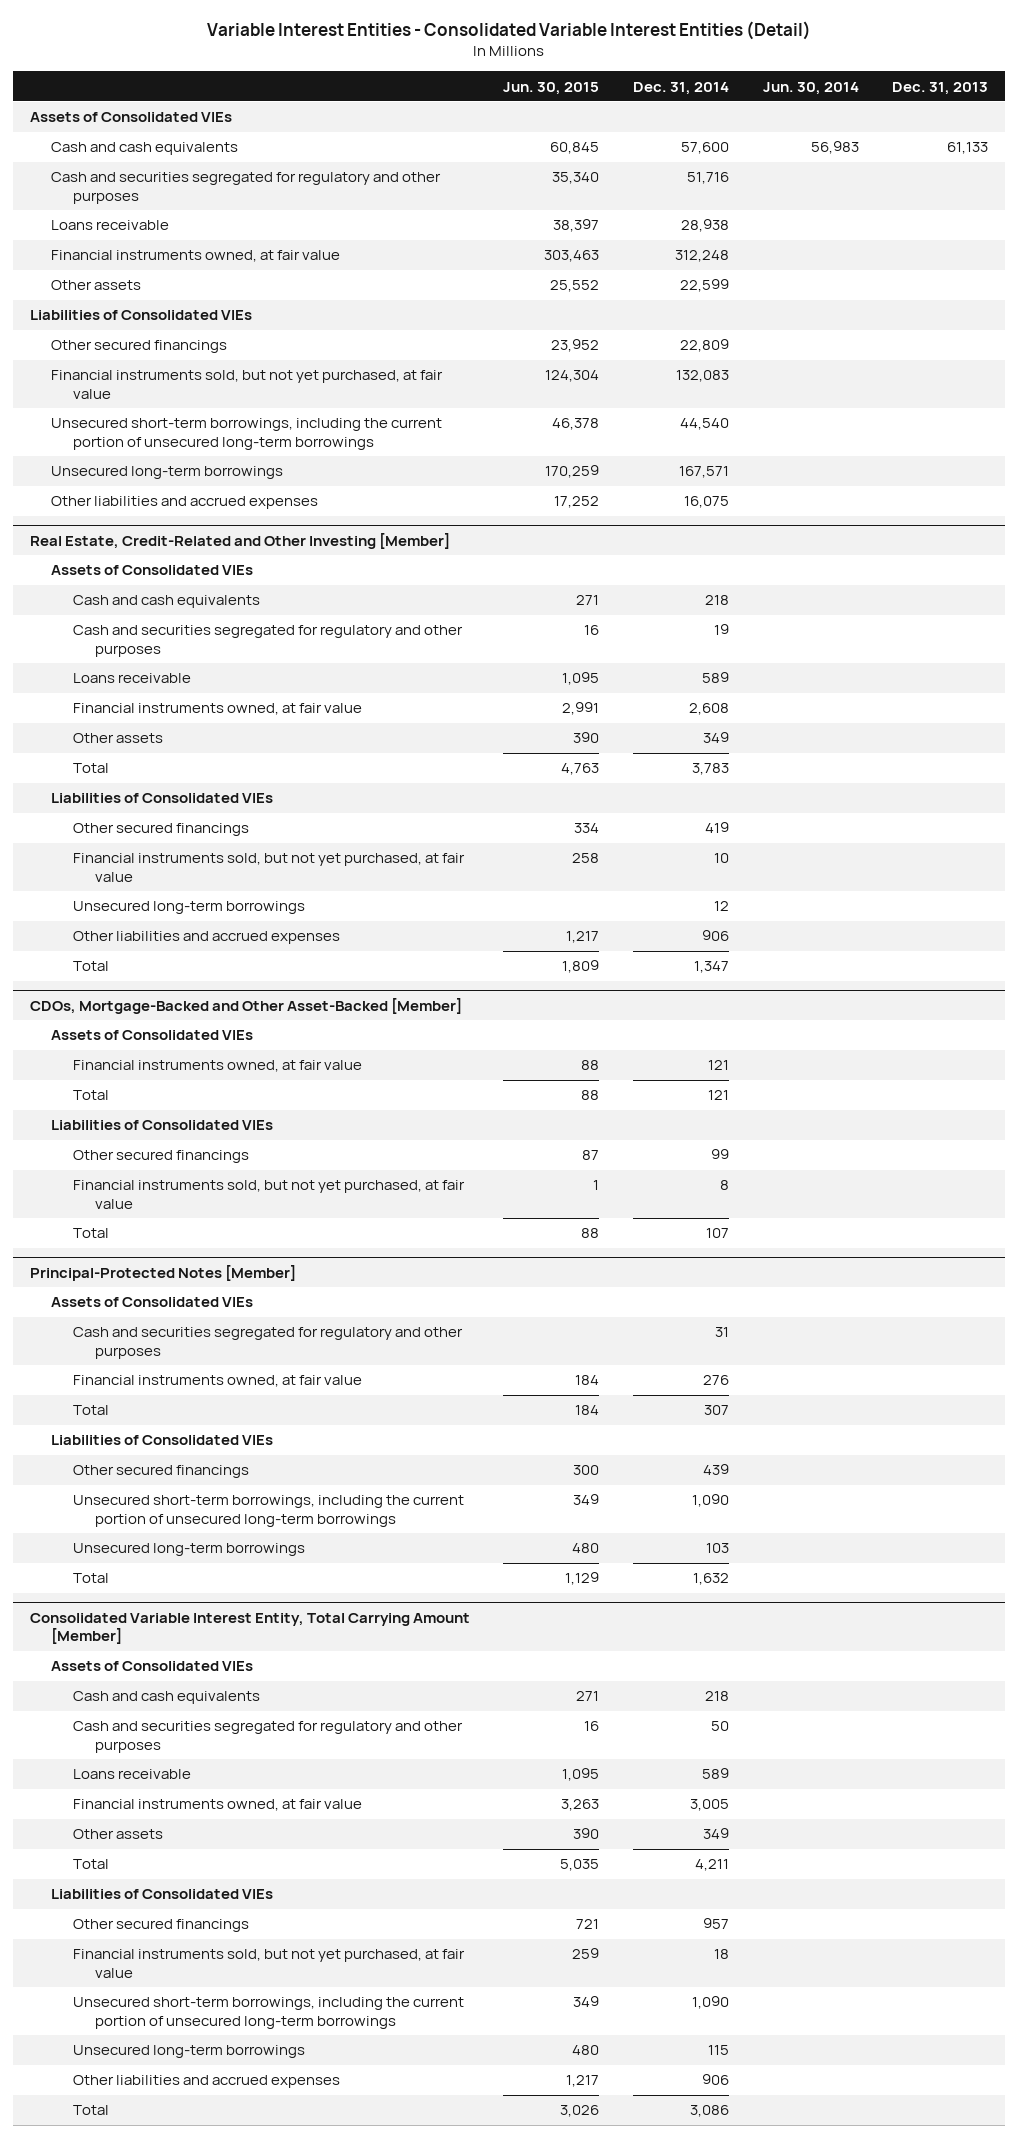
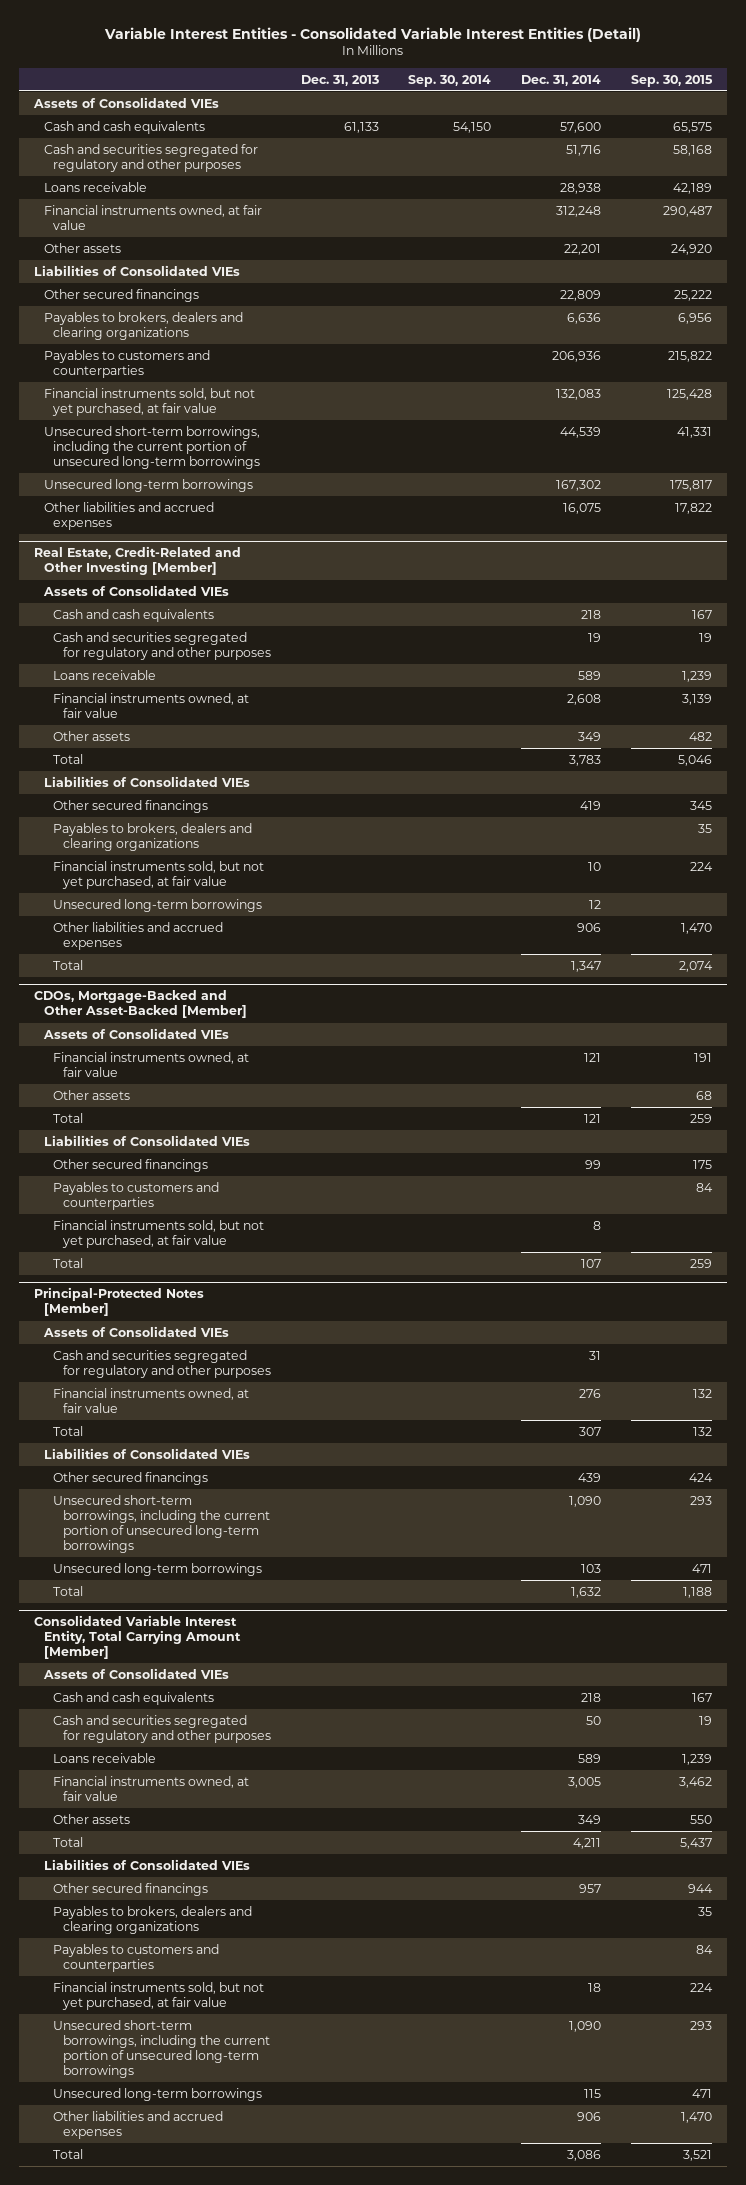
- | Jun. 30, 2015 | Dec. 31, 2014 | Jun. 30, 2014 | Dec. 31, 2013
+ | Dec. 31, 2013 | Sep. 30, 2014 | Dec. 31, 2014 | Sep. 30, 2015
- Other assets | 25,552 | 22,599 | |
+ Other assets | | | 22,201 | 24,920
+ Payables to brokers, dealers and clearing organizations | | | 6,636 | 6,956
+ Payables to customers and counterparties | | | 206,936 | 215,822
- Unsecured short-term borrowings, including the current portion of unsecured long-term borrowings | 46,378 | 44,540 | |
- Unsecured long-term borrowings | 170,259 | 167,571 | |
+ Unsecured short-term borrowings, including the current portion of unsecured long-term borrowings | | | 44,539 | 41,331
+ Unsecured long-term borrowings | | | 167,302 | 175,817
@ Real Estate, Credit-Related and Other Investing [Member]
+ Payables to brokers, dealers and clearing organizations | | | | 35
@ CDOs, Mortgage-Backed and Other Asset-Backed [Member]
+ Other assets | | | | 68
+ Payables to customers and counterparties | | | | 84
@ Consolidated Variable Interest Entity, Total Carrying Amount [Member]
+ Payables to brokers, dealers and clearing organizations | | | | 35
+ Payables to customers and counterparties | | | | 84

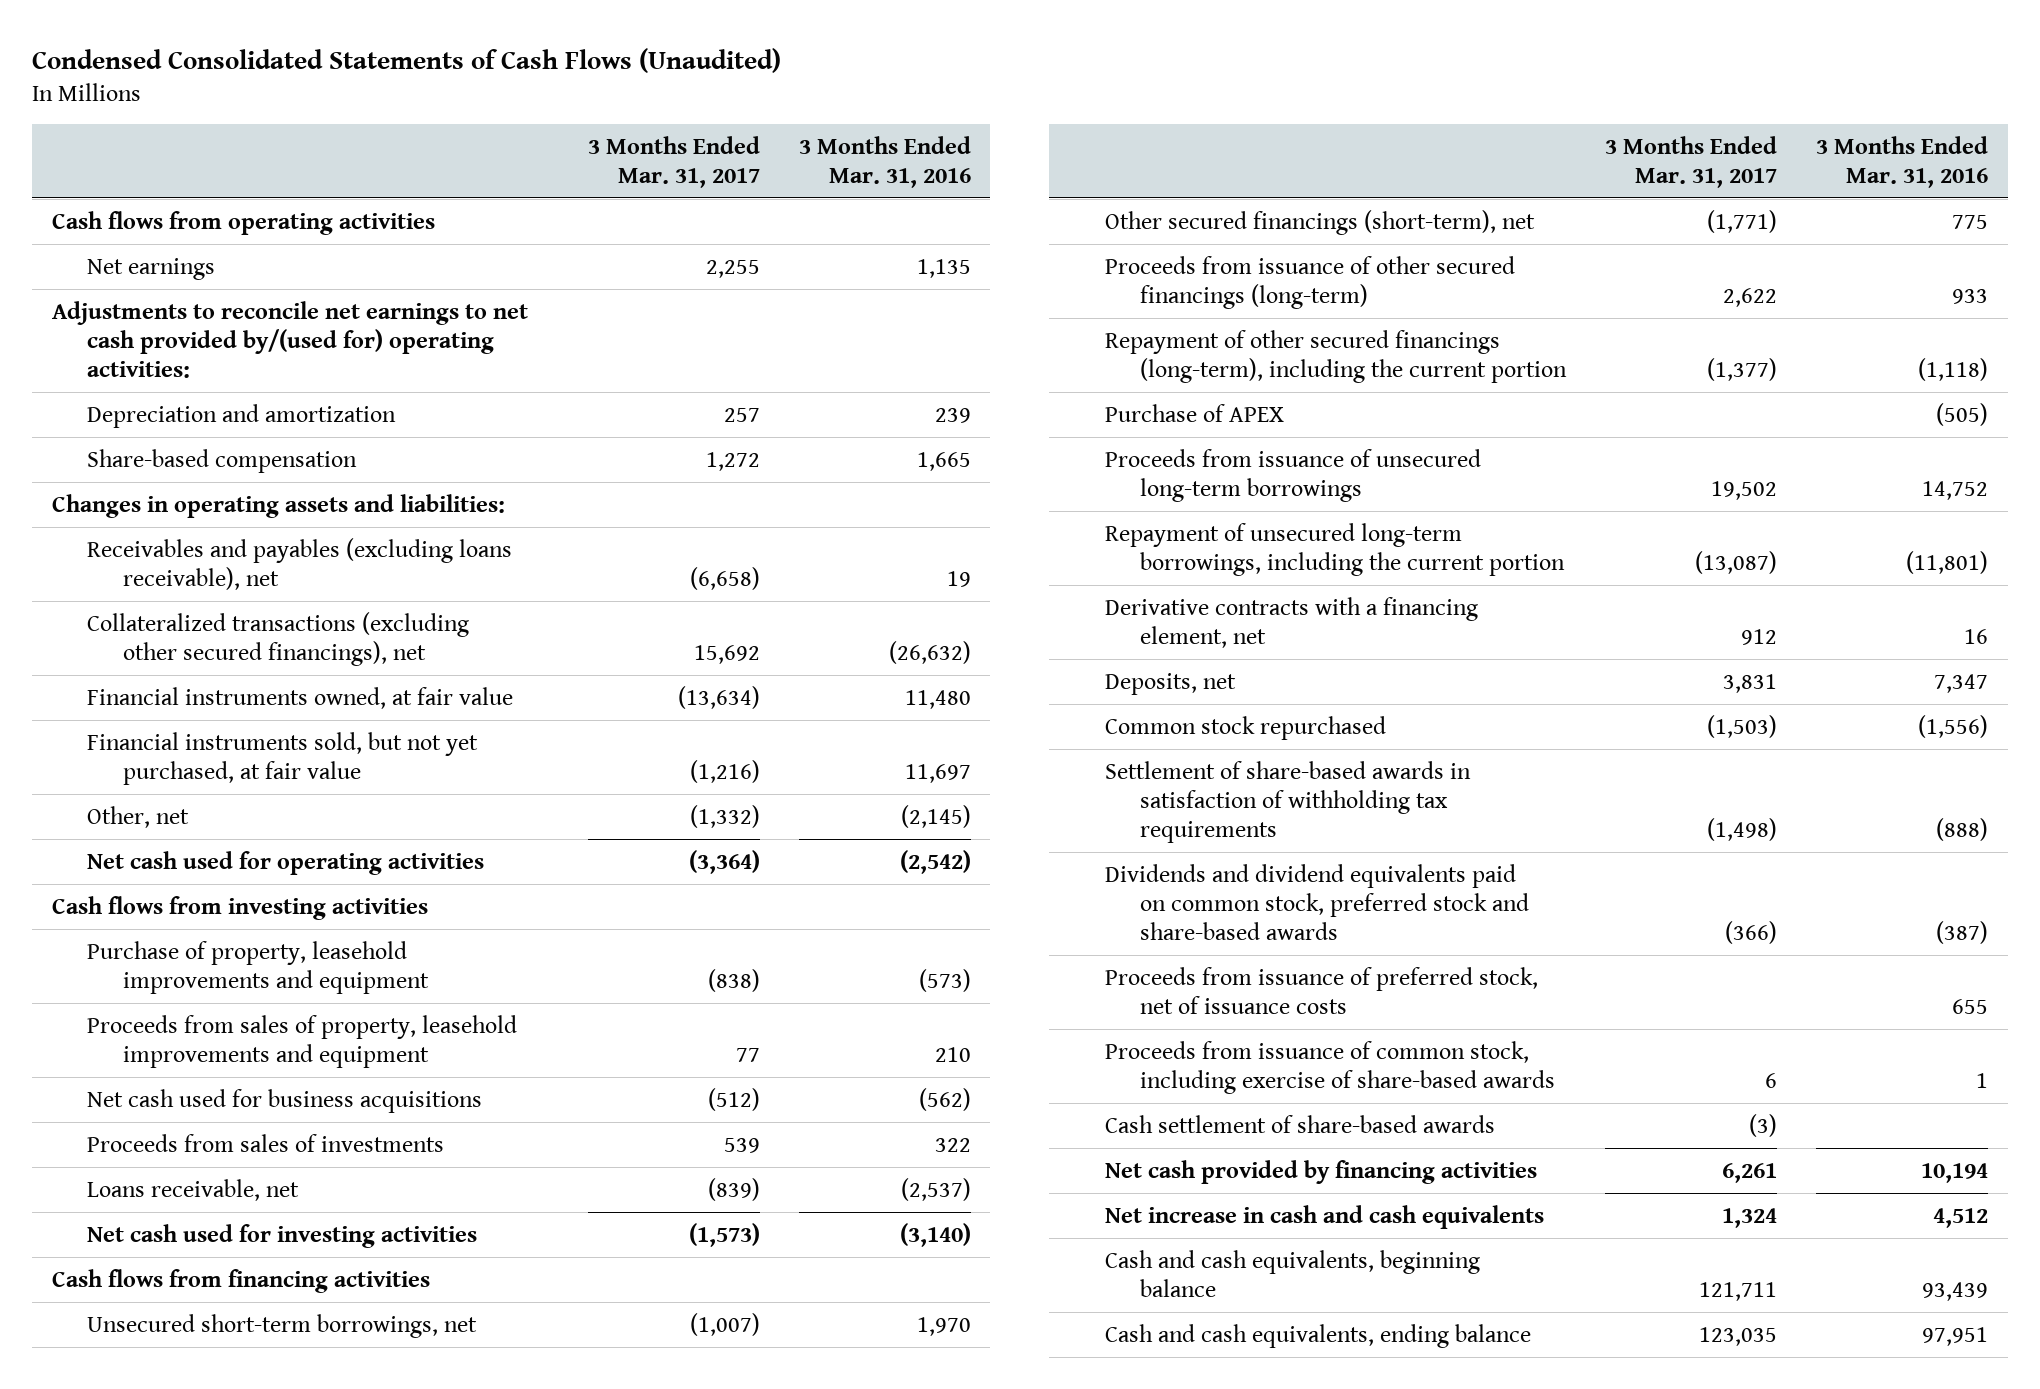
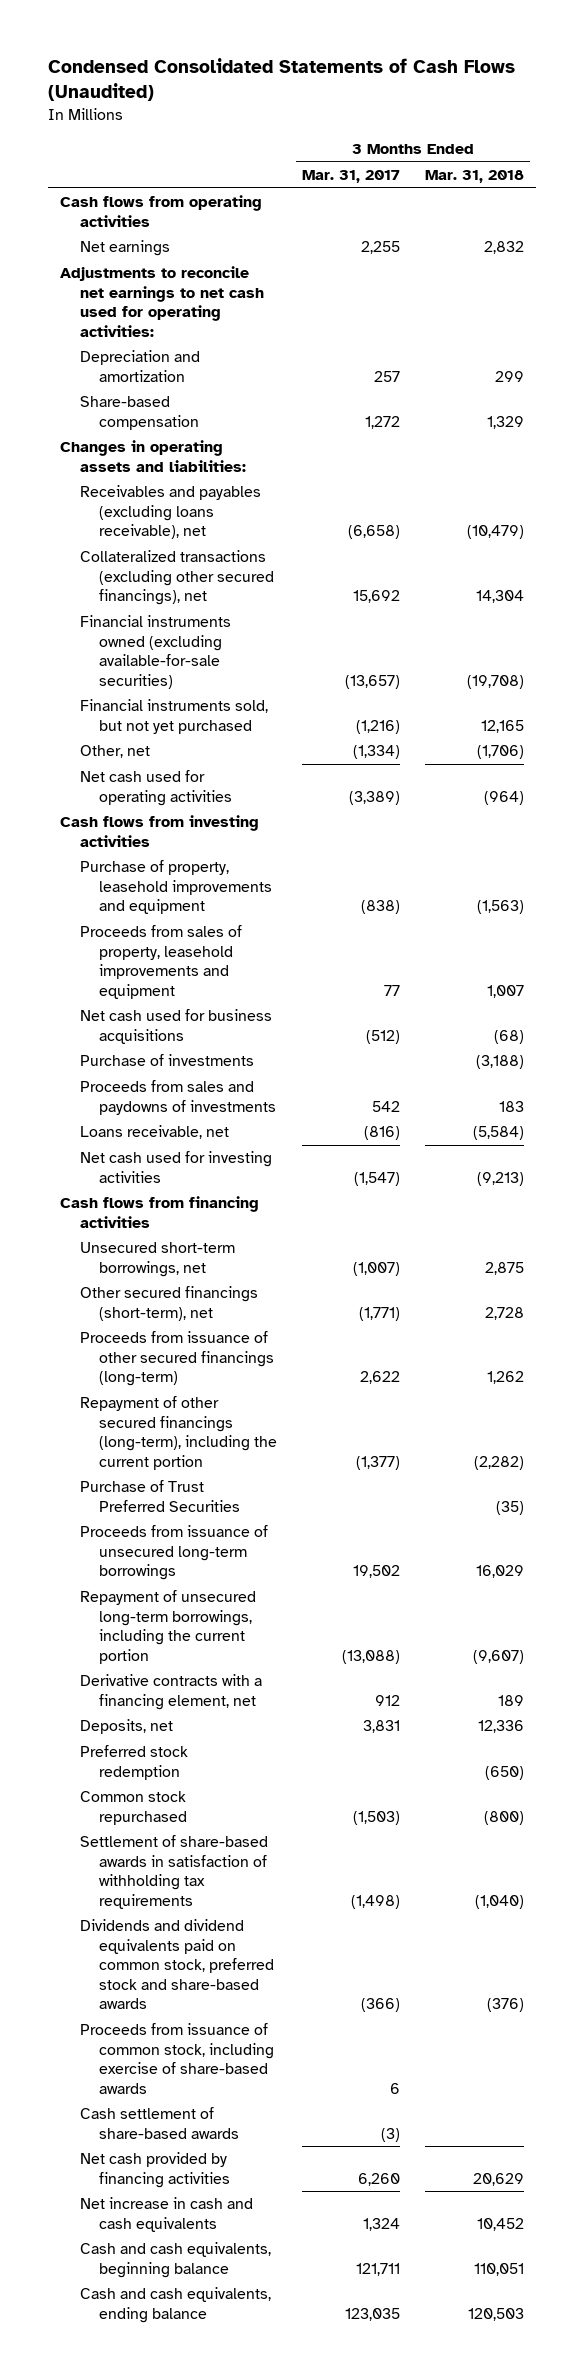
- | 3 Months Ended Mar. 31, 2017 | 3 Months Ended Mar. 31, 2016
+ | 3 Months Ended Mar. 31, 2017 | 3 Months Ended Mar. 31, 2018
- Adjustments to reconcile net earnings to net cash provided by/(used for) operating activities:
+ Adjustments to reconcile net earnings to net cash used for operating activities:
- Financial instruments owned, at fair value | (13,634) | 11,480
- Financial instruments sold, but not yet purchased, at fair value | (1,216) | 11,697
- Other, net | (1,332) | (2,145)
- Net cash used for operating activities | (3,364) | (2,542)
+ Financial instruments owned (excluding available-for-sale securities) | (13,657) | (19,708)
+ Financial instruments sold, but not yet purchased | (1,216) | 12,165
+ Other, net | (1,334) | (1,706)
+ Net cash used for operating activities | (3,389) | (964)
- Proceeds from sales of investments | 539 | 322
- Loans receivable, net | (839) | (2,537)
- Net cash used for investing activities | (1,573) | (3,140)
+ Purchase of investments | | (3,188)
+ Proceeds from sales and paydowns of investments | 542 | 183
+ Loans receivable, net | (816) | (5,584)
+ Net cash used for investing activities | (1,547) | (9,213)
- Purchase of APEX | | (505)
+ Purchase of Trust Preferred Securities | | (35)
- Repayment of unsecured long-term borrowings, including the current portion | (13,087) | (11,801)
+ Repayment of unsecured long-term borrowings, including the current portion | (13,088) | (9,607)
+ Preferred stock redemption | | (650)
- Proceeds from issuance of preferred stock, net of issuance costs | | 655
- Net cash provided by financing activities | 6,261 | 10,194
+ Net cash provided by financing activities | 6,260 | 20,629

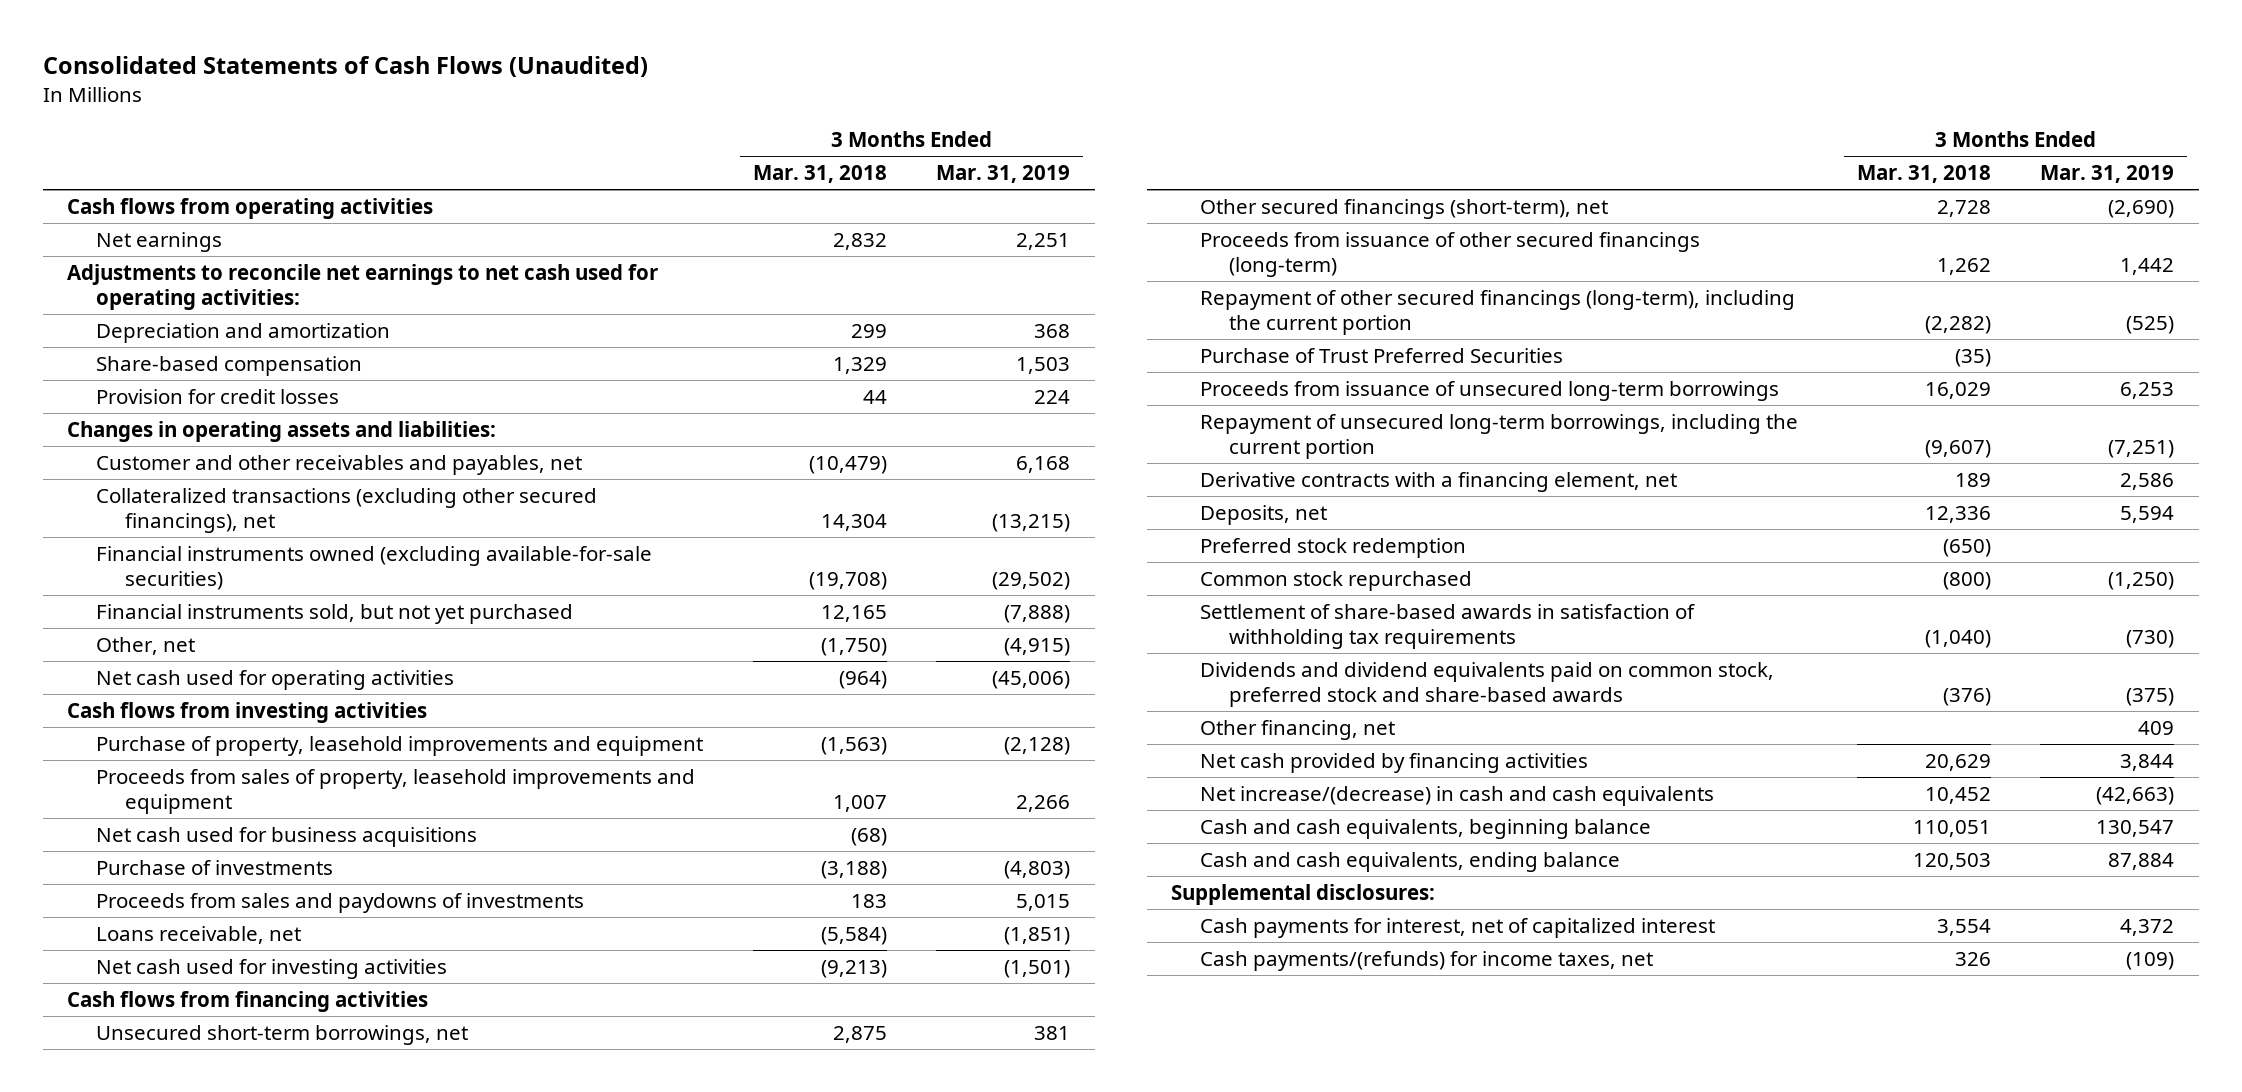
- Condensed Consolidated Statements of Cash Flows (Unaudited)
+ Consolidated Statements of Cash Flows (Unaudited)
- | 3 Months Ended Mar. 31, 2017 | 3 Months Ended Mar. 31, 2018
+ | 3 Months Ended Mar. 31, 2018 | 3 Months Ended Mar. 31, 2019
+ Provision for credit losses | 44 | 224
- Receivables and payables (excluding loans receivable), net | (6,658) | (10,479)
+ Customer and other receivables and payables, net | (10,479) | 6,168
- Other, net | (1,334) | (1,706)
+ Other, net | (1,750) | (4,915)
- Proceeds from issuance of common stock, including exercise of share-based awards | 6 |
- Cash settlement of share-based awards | (3) |
+ Other financing, net | | 409
- Net increase in cash and cash equivalents | 1,324 | 10,452
+ Net increase/(decrease) in cash and cash equivalents | 10,452 | (42,663)
+ Supplemental disclosures:
+ Cash payments for interest, net of capitalized interest | 3,554 | 4,372
+ Cash payments/(refunds) for income taxes, net | 326 | (109)

